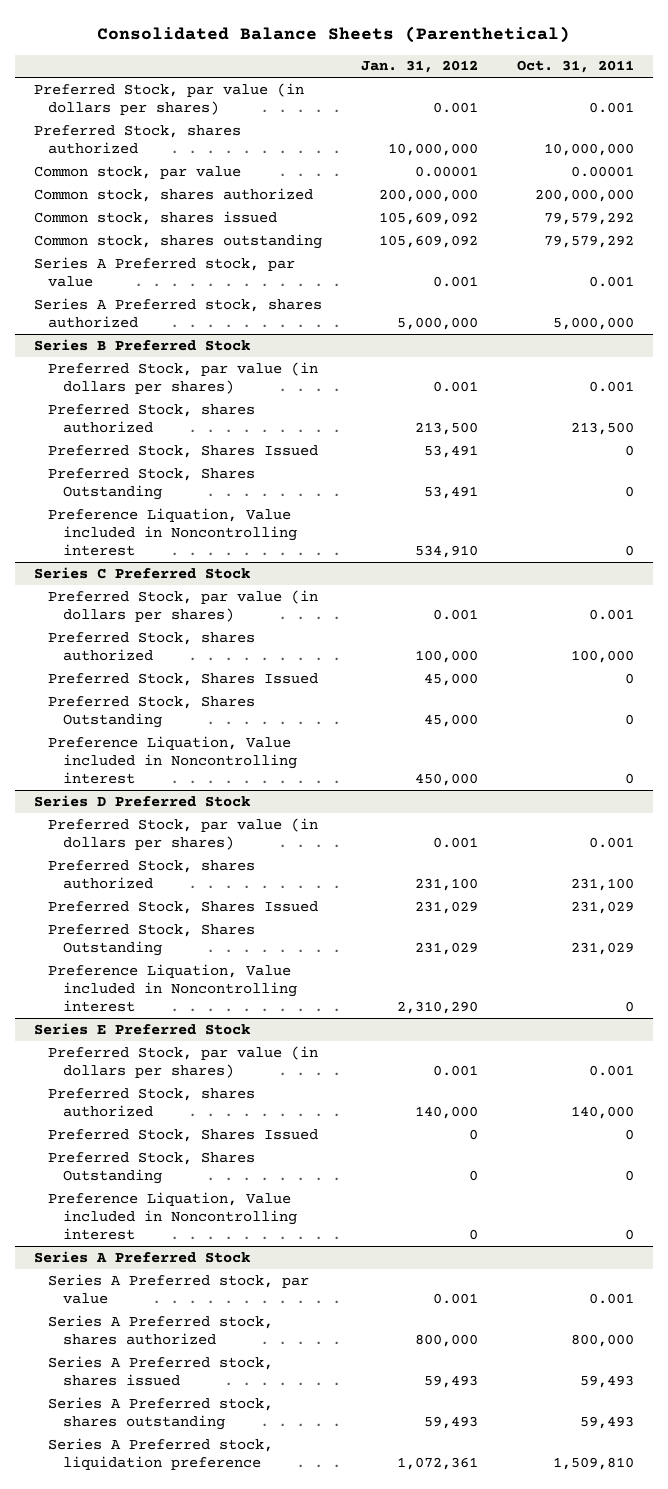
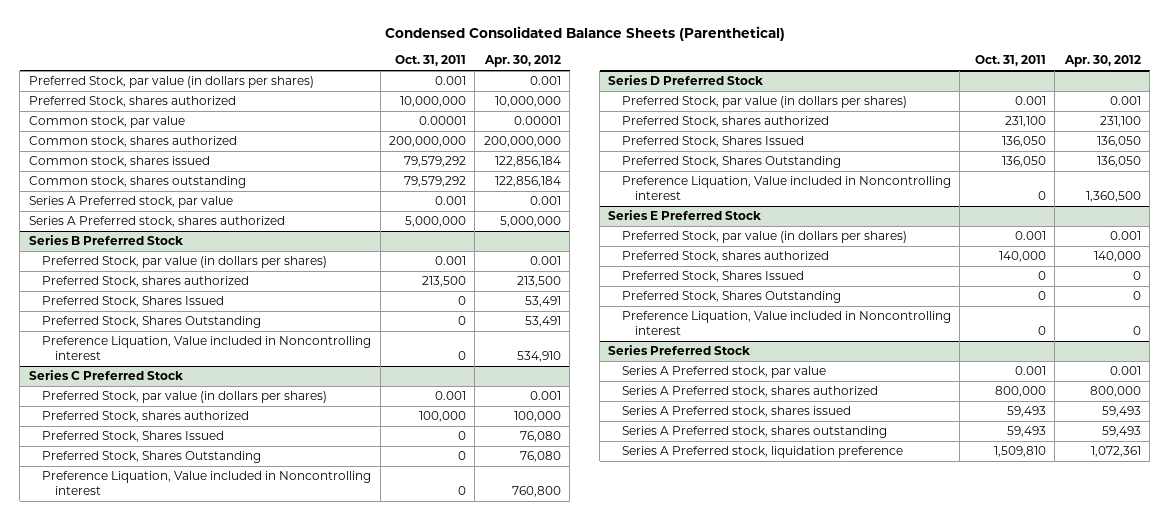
- Consolidated Balance Sheets (Parenthetical)
+ Condensed Consolidated Balance Sheets (Parenthetical)
- | Jan. 31, 2012 | Oct. 31, 2011
+ | Oct. 31, 2011 | Apr. 30, 2012
@ Series D Preferred Stock
- Preferred Stock, Shares Issued | 231,029 | 231,029
- Preferred Stock, Shares Outstanding | 231,029 | 231,029
+ Preferred Stock, Shares Issued | 136,050 | 136,050
+ Preferred Stock, Shares Outstanding | 136,050 | 136,050
- Series A Preferred Stock
+ Series Preferred Stock

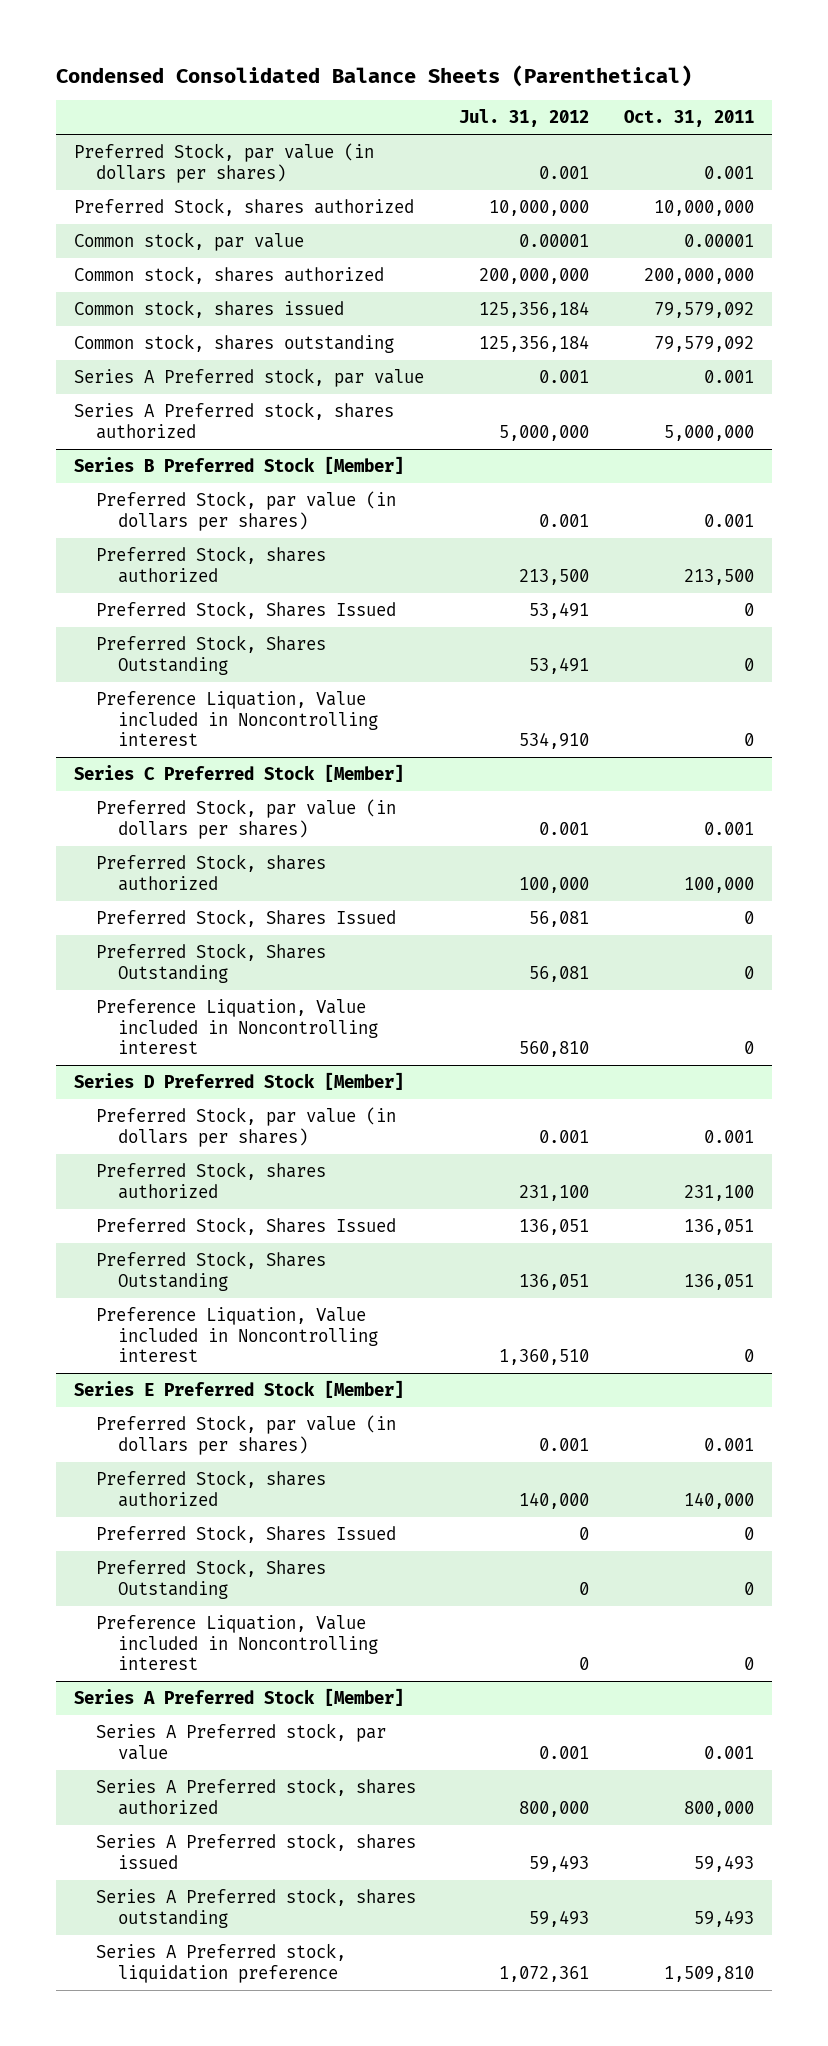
- | Oct. 31, 2011 | Apr. 30, 2012
+ | Jul. 31, 2012 | Oct. 31, 2011
- Common stock, shares issued | 79,579,292 | 122,856,184
- Common stock, shares outstanding | 79,579,292 | 122,856,184
+ Common stock, shares issued | 125,356,184 | 79,579,092
+ Common stock, shares outstanding | 125,356,184 | 79,579,092
- Series B Preferred Stock
+ Series B Preferred Stock [Member]
- Series C Preferred Stock
+ Series C Preferred Stock [Member]
- Series D Preferred Stock
+ Series D Preferred Stock [Member]
- Preferred Stock, Shares Issued | 136,050 | 136,050
- Preferred Stock, Shares Outstanding | 136,050 | 136,050
+ Preferred Stock, Shares Issued | 136,051 | 136,051
+ Preferred Stock, Shares Outstanding | 136,051 | 136,051
- Series E Preferred Stock
+ Series E Preferred Stock [Member]
- Series Preferred Stock
+ Series A Preferred Stock [Member]

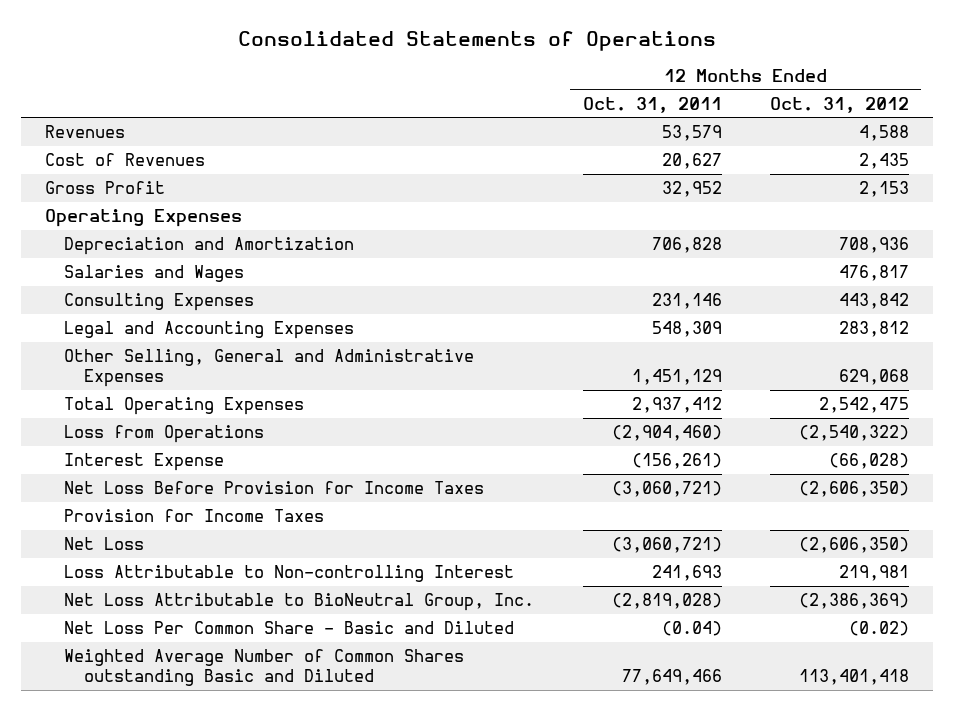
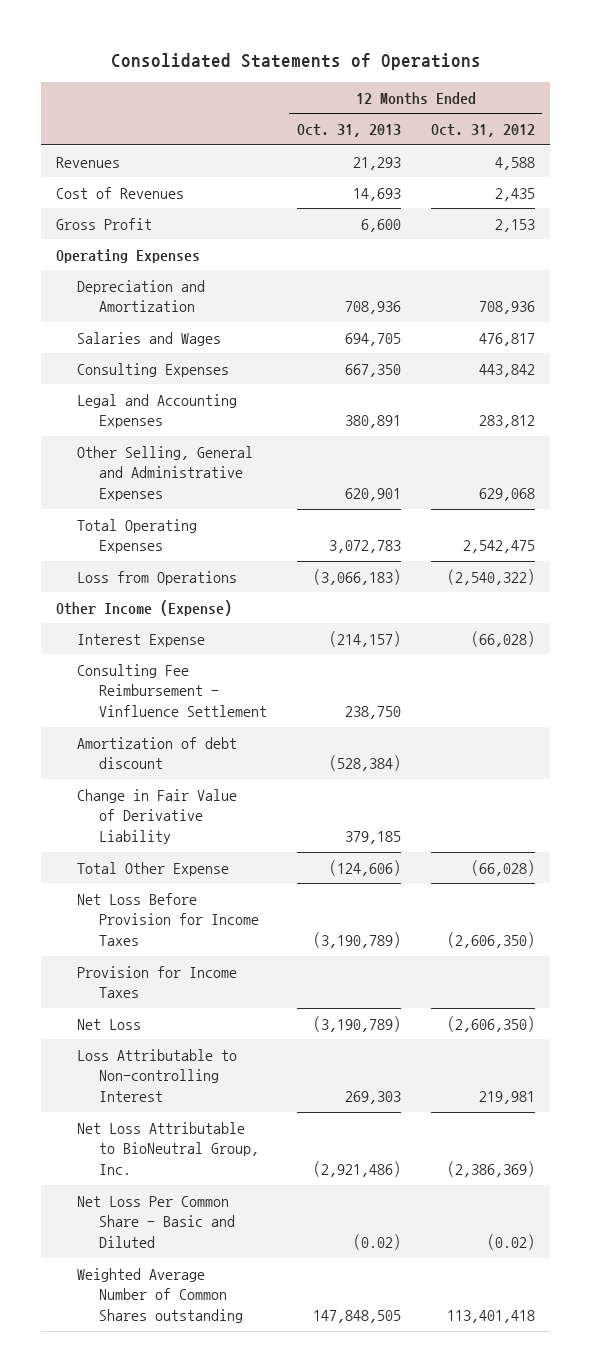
- | 12 Months Ended Oct. 31, 2011 | 12 Months Ended Oct. 31, 2012
+ | 12 Months Ended Oct. 31, 2013 | 12 Months Ended Oct. 31, 2012
+ Other Income (Expense)
+ Consulting Fee Reimbursement - Vinfluence Settlement | 238,750 |
+ Amortization of debt discount | (528,384) |
+ Change in Fair Value of Derivative Liability | 379,185 |
+ Total Other Expense | (124,606) | (66,028)
- Weighted Average Number of Common Shares outstanding Basic and Diluted | 77,649,466 | 113,401,418
+ Weighted Average Number of Common Shares outstanding | 147,848,505 | 113,401,418

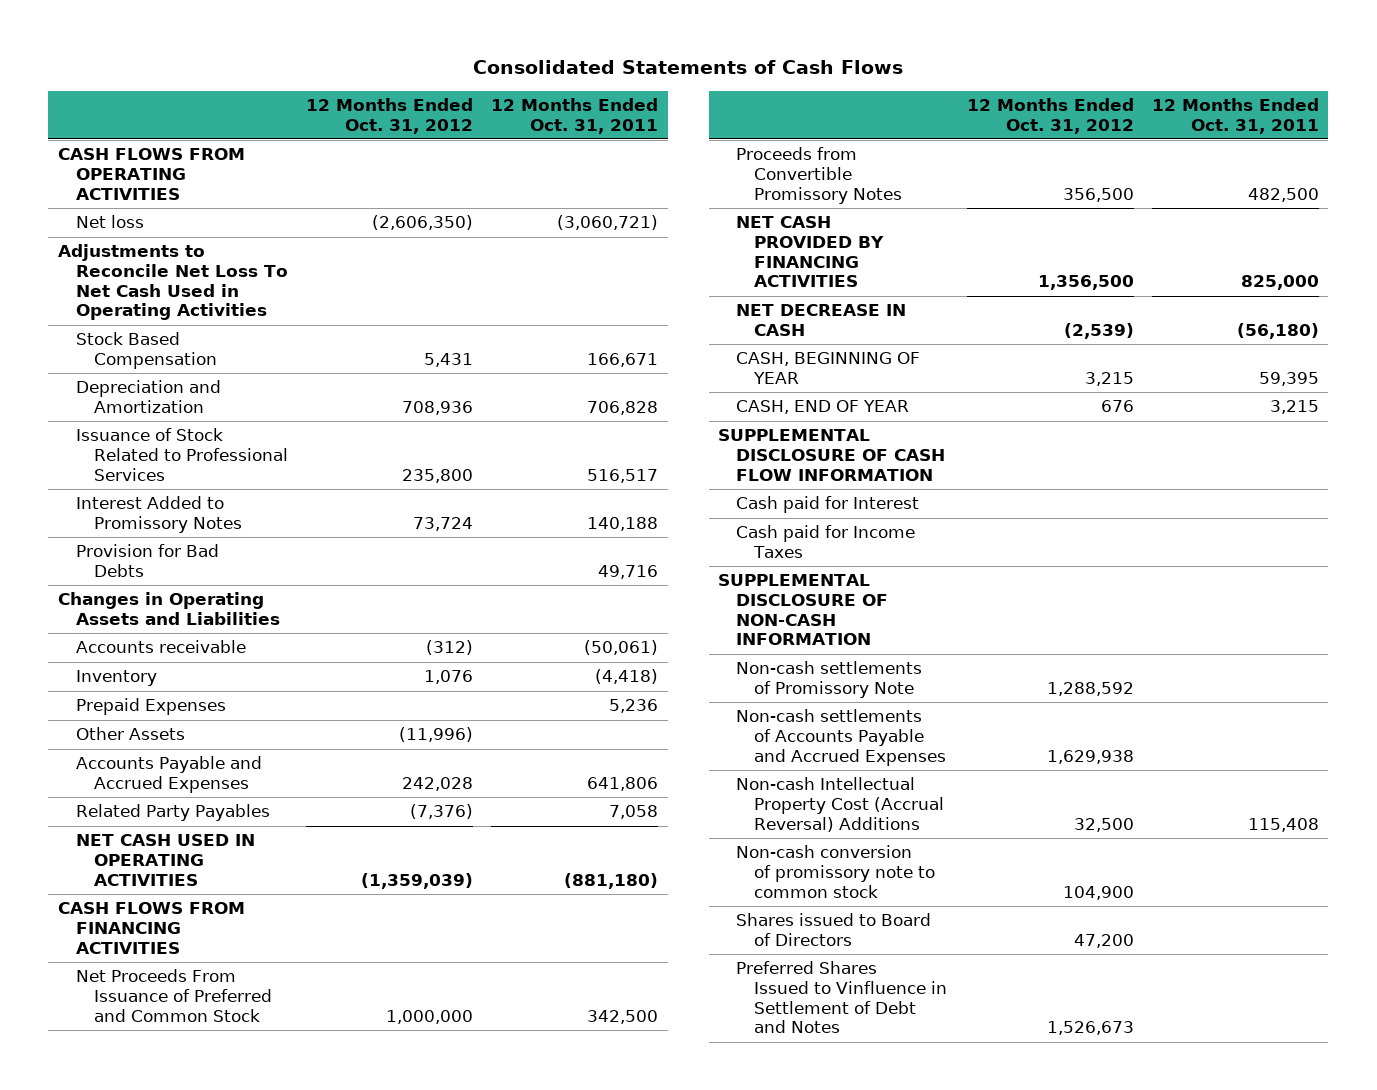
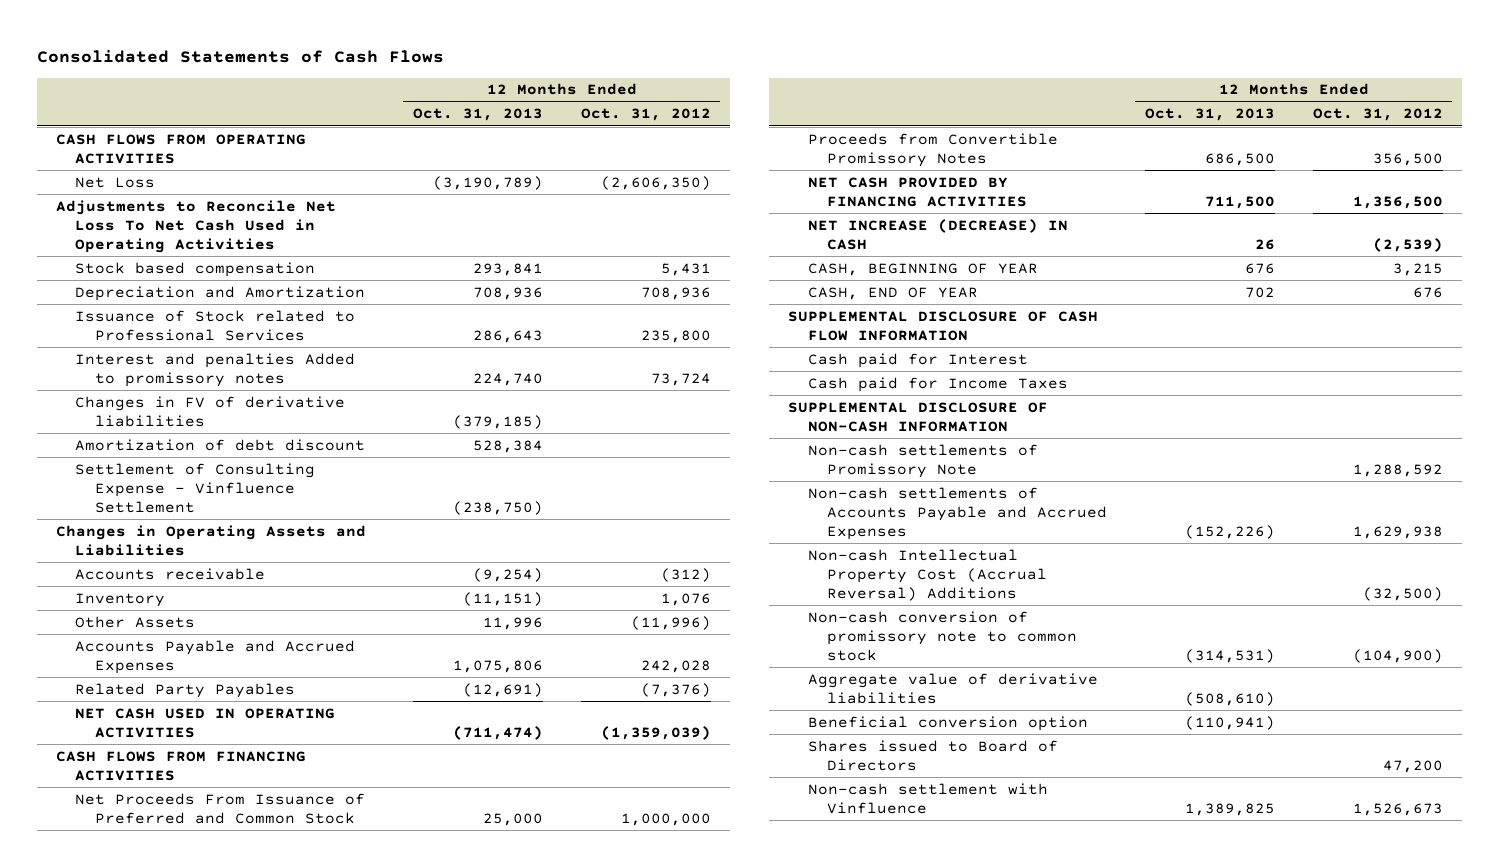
- | 12 Months Ended Oct. 31, 2012 | 12 Months Ended Oct. 31, 2011
+ | 12 Months Ended Oct. 31, 2013 | 12 Months Ended Oct. 31, 2012
- Net loss | (2,606,350) | (3,060,721)
+ Net Loss | (3,190,789) | (2,606,350)
- Stock Based Compensation | 5,431 | 166,671
+ Stock based compensation | 293,841 | 5,431
- Issuance of Stock Related to Professional Services | 235,800 | 516,517
- Interest Added to Promissory Notes | 73,724 | 140,188
- Provision for Bad Debts | | 49,716
+ Issuance of Stock related to Professional Services | 286,643 | 235,800
+ Interest and penalties Added to promissory notes | 224,740 | 73,724
+ Changes in FV of derivative liabilities | (379,185) |
+ Amortization of debt discount | 528,384 |
+ Settlement of Consulting Expense - Vinfluence Settlement | (238,750) |
- Prepaid Expenses | | 5,236
- NET DECREASE IN CASH | (2,539) | (56,180)
+ NET INCREASE (DECREASE) IN CASH | 26 | (2,539)
- Non-cash Intellectual Property Cost (Accrual Reversal) Additions | 32,500 | 115,408
- Non-cash conversion of promissory note to common stock | 104,900 |
+ Non-cash Intellectual Property Cost (Accrual Reversal) Additions | | (32,500)
+ Non-cash conversion of promissory note to common stock | (314,531) | (104,900)
+ Aggregate value of derivative liabilities | (508,610) |
+ Beneficial conversion option | (110,941) |
- Preferred Shares Issued to Vinfluence in Settlement of Debt and Notes | 1,526,673 |
+ Non-cash settlement with Vinfluence | 1,389,825 | 1,526,673

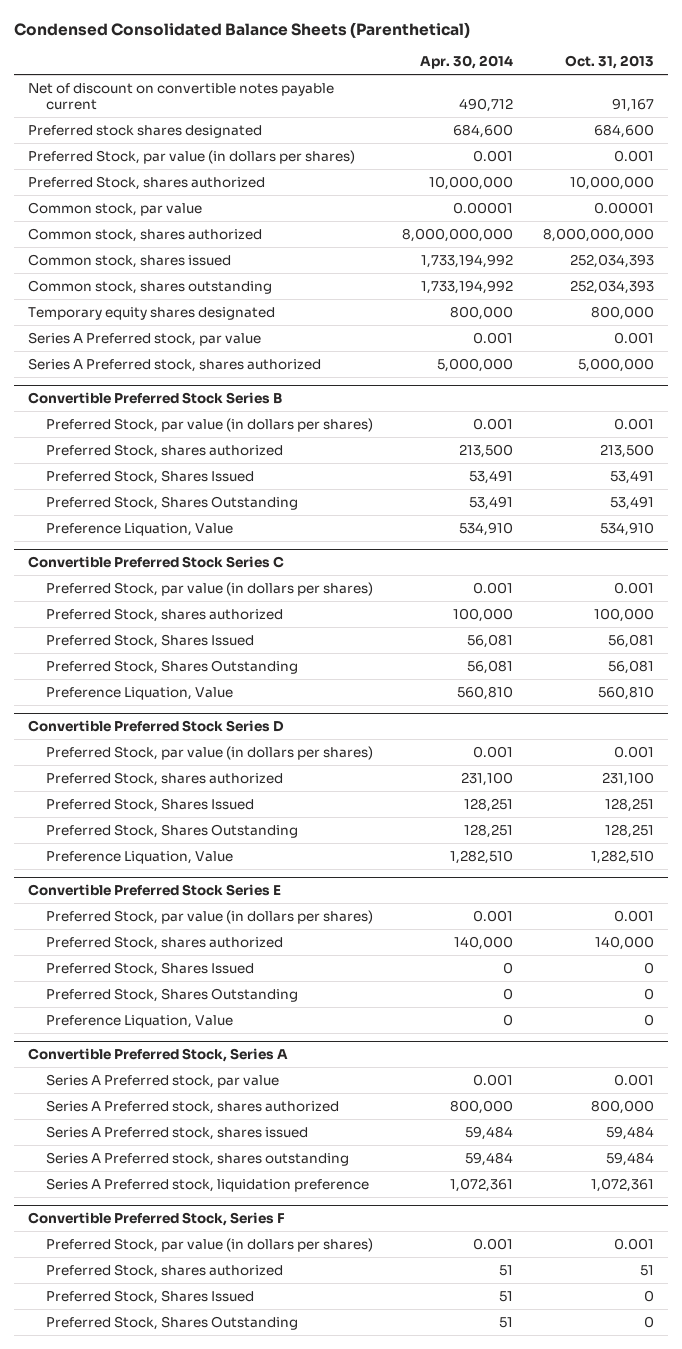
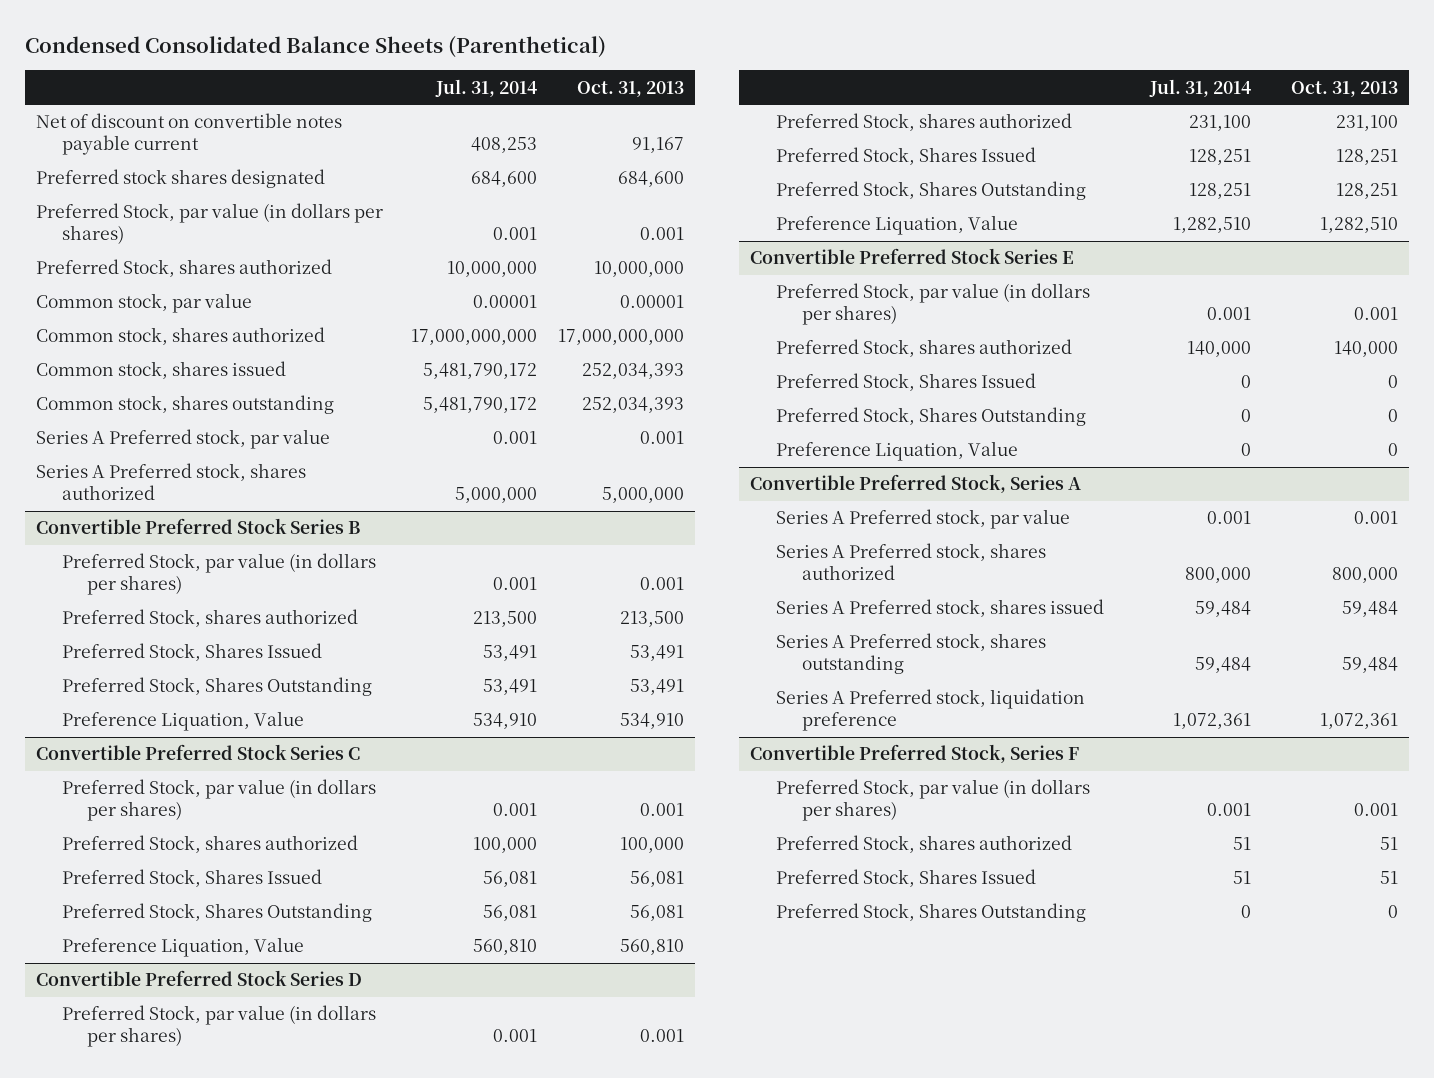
- | Apr. 30, 2014 | Oct. 31, 2013
+ | Jul. 31, 2014 | Oct. 31, 2013
- Common stock, shares authorized | 8,000,000,000 | 8,000,000,000
+ Common stock, shares authorized | 17,000,000,000 | 17,000,000,000
- Temporary equity shares designated | 800,000 | 800,000
@ Convertible Preferred Stock, Series F
- Preferred Stock, Shares Issued | 51 | 0
+ Preferred Stock, Shares Issued | 51 | 51

